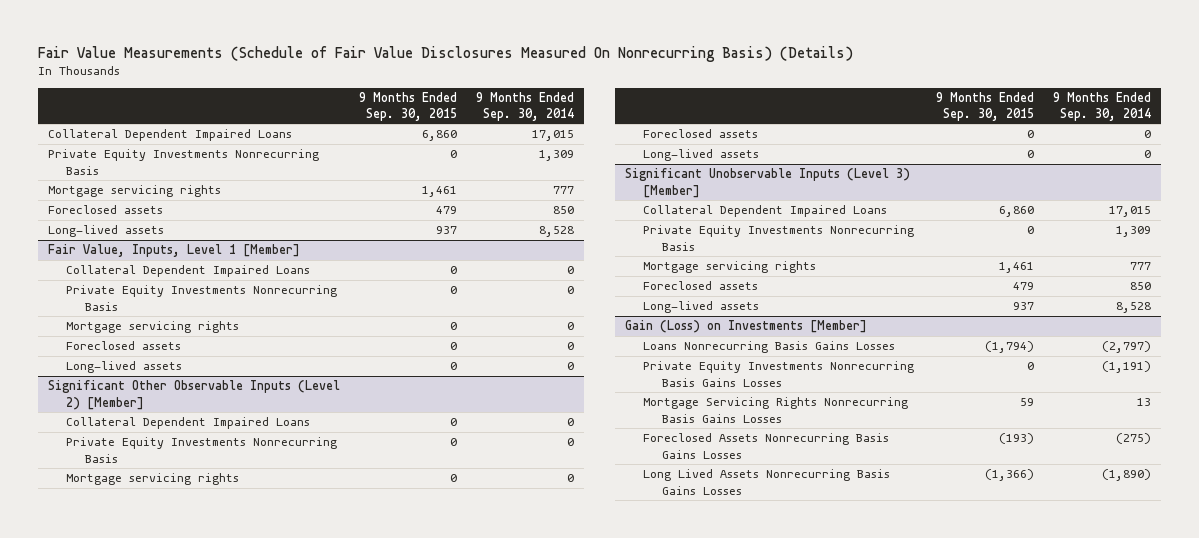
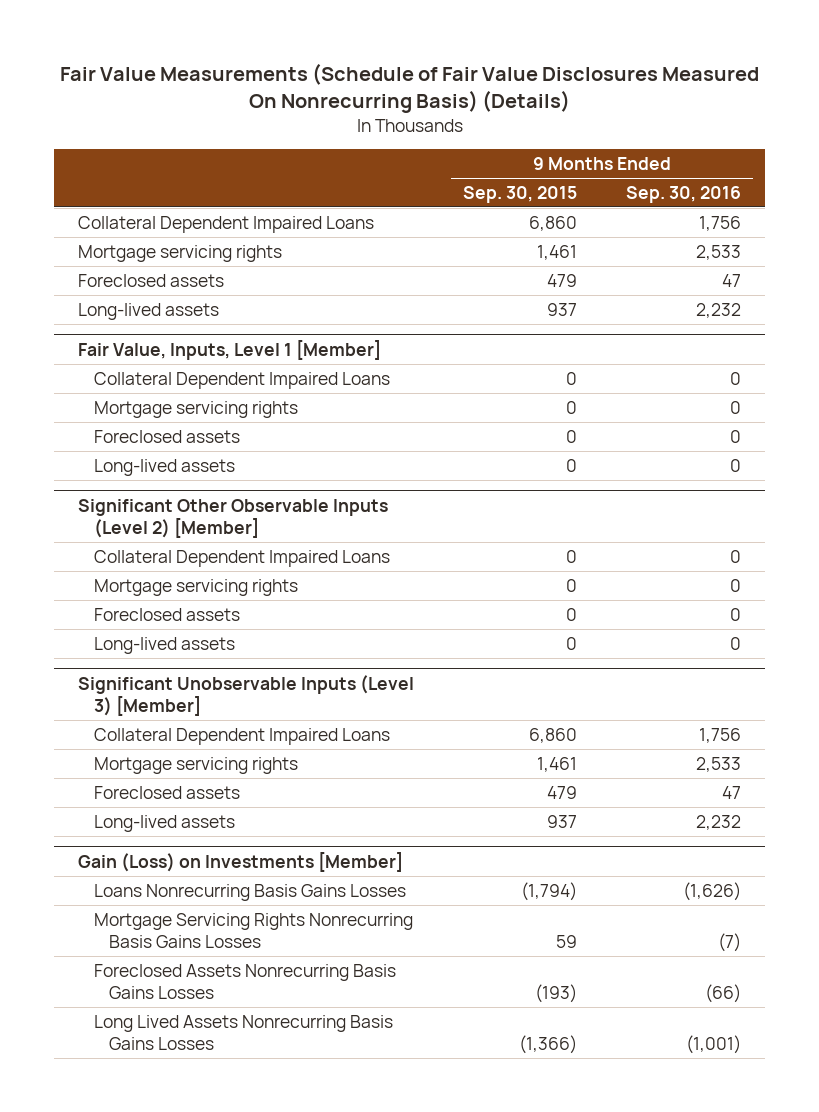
- | 9 Months Ended Sep. 30, 2015 | 9 Months Ended Sep. 30, 2014
+ | 9 Months Ended Sep. 30, 2015 | 9 Months Ended Sep. 30, 2016
- Private Equity Investments Nonrecurring Basis | 0 | 1,309
@ Fair Value, Inputs, Level 1 [Member]
- Private Equity Investments Nonrecurring Basis | 0 | 0
@ Significant Other Observable Inputs (Level 2) [Member]
- Private Equity Investments Nonrecurring Basis | 0 | 0
@ Significant Unobservable Inputs (Level 3) [Member]
- Private Equity Investments Nonrecurring Basis | 0 | 1,309
@ Gain (Loss) on Investments [Member]
- Private Equity Investments Nonrecurring Basis Gains Losses | 0 | (1,191)

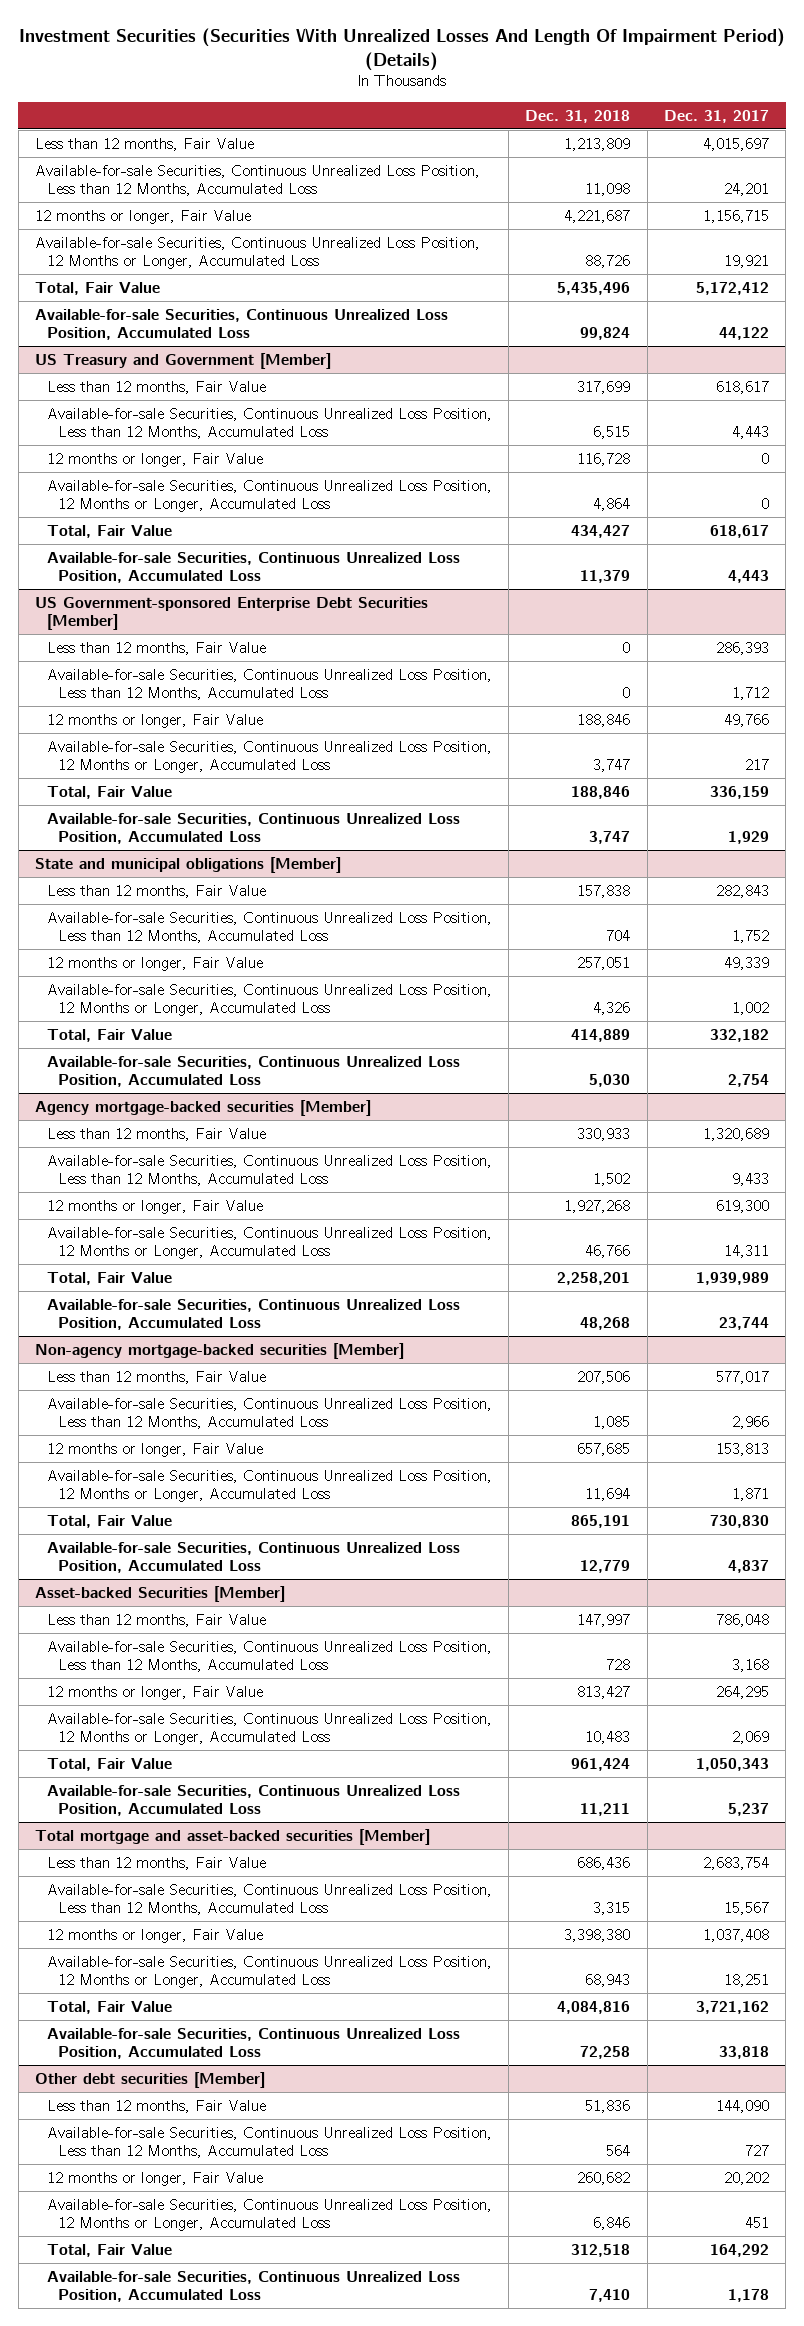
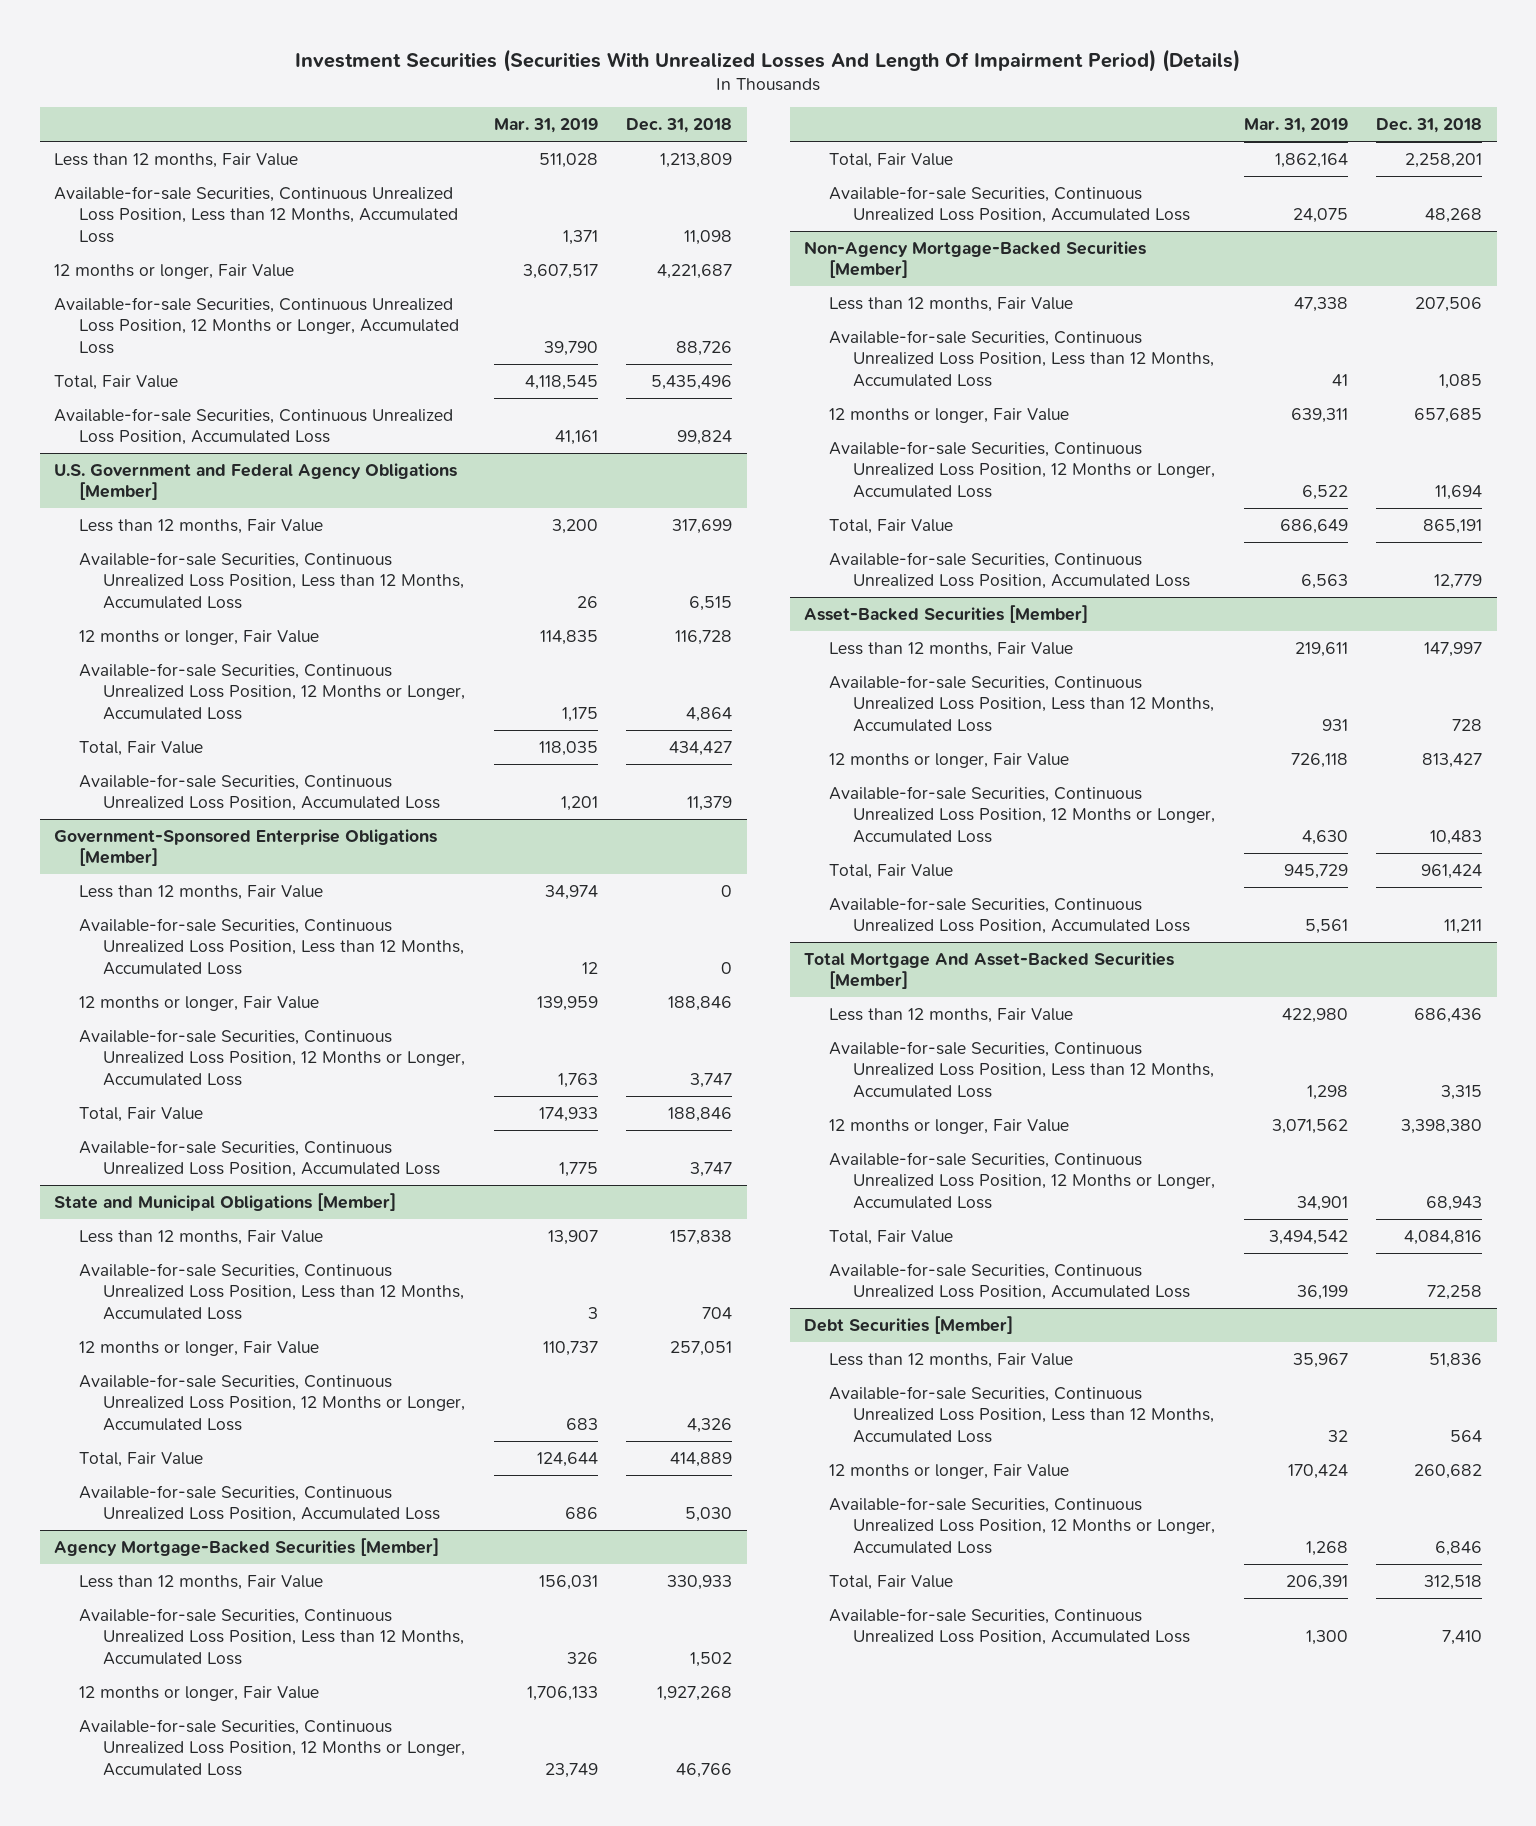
- | Dec. 31, 2018 | Dec. 31, 2017
+ | Mar. 31, 2019 | Dec. 31, 2018
- US Treasury and Government [Member]
+ U.S. Government and Federal Agency Obligations [Member]
- US Government-sponsored Enterprise Debt Securities [Member]
+ Government-Sponsored Enterprise Obligations [Member]
- State and municipal obligations [Member]
+ State and Municipal Obligations [Member]
- Agency mortgage-backed securities [Member]
+ Agency Mortgage-Backed Securities [Member]
- Non-agency mortgage-backed securities [Member]
+ Non-Agency Mortgage-Backed Securities [Member]
- Asset-backed Securities [Member]
+ Asset-Backed Securities [Member]
- Total mortgage and asset-backed securities [Member]
+ Total Mortgage And Asset-Backed Securities [Member]
- Other debt securities [Member]
+ Debt Securities [Member]

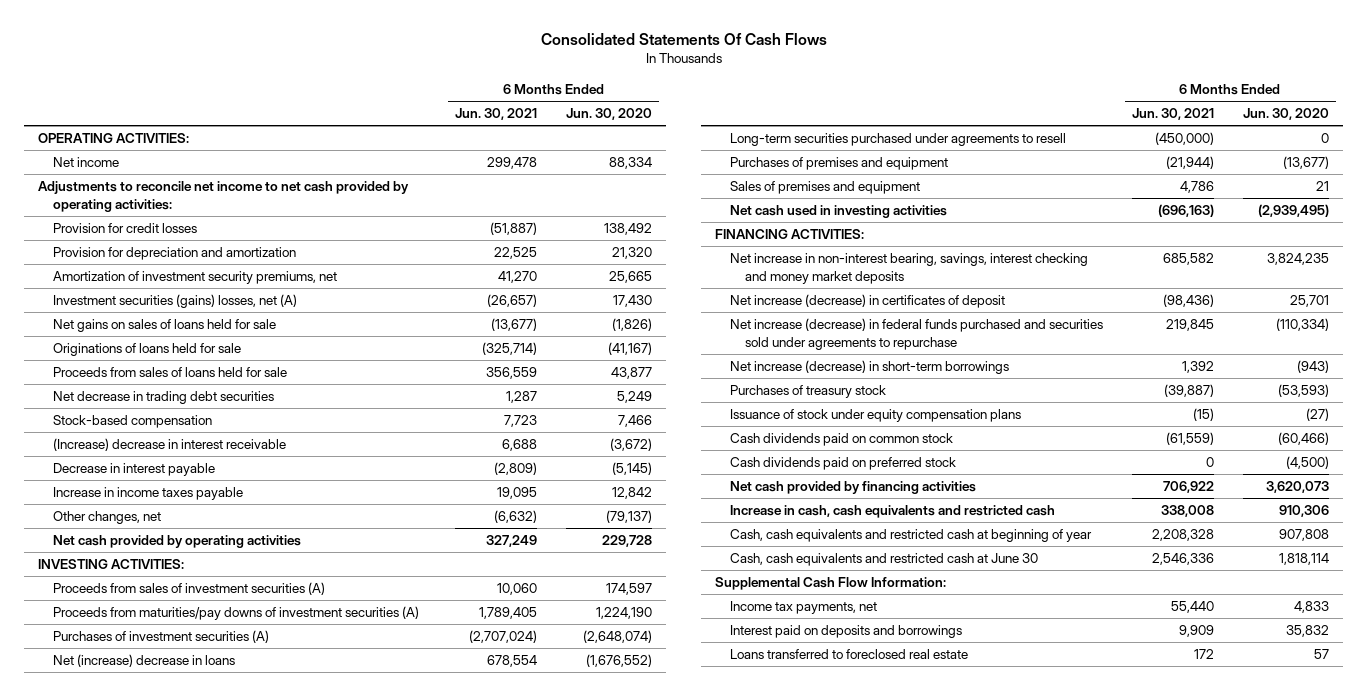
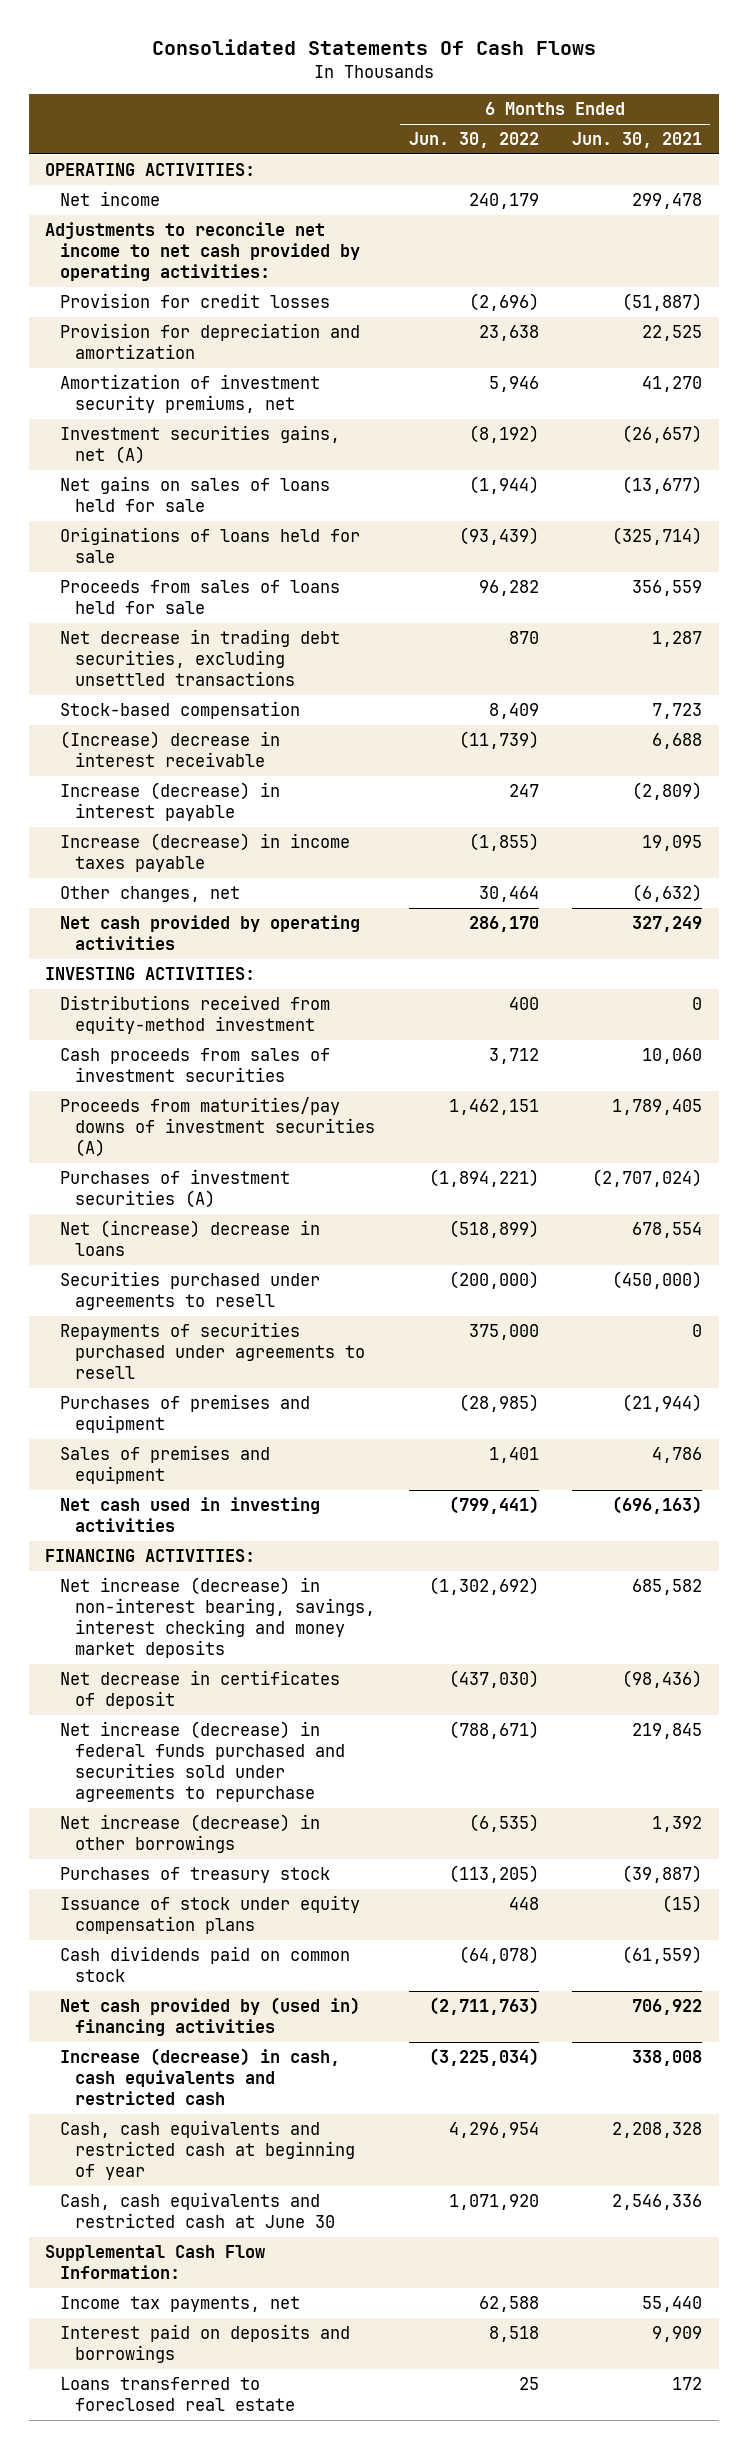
- | 6 Months Ended Jun. 30, 2021 | 6 Months Ended Jun. 30, 2020
+ | 6 Months Ended Jun. 30, 2022 | 6 Months Ended Jun. 30, 2021
- Investment securities (gains) losses, net (A) | (26,657) | 17,430
+ Investment securities gains, net (A) | (8,192) | (26,657)
- Net decrease in trading debt securities | 1,287 | 5,249
+ Net decrease in trading debt securities, excluding unsettled transactions | 870 | 1,287
- Decrease in interest payable | (2,809) | (5,145)
- Increase in income taxes payable | 19,095 | 12,842
+ Increase (decrease) in interest payable | 247 | (2,809)
+ Increase (decrease) in income taxes payable | (1,855) | 19,095
- Proceeds from sales of investment securities (A) | 10,060 | 174,597
+ Distributions received from equity-method investment | 400 | 0
+ Cash proceeds from sales of investment securities | 3,712 | 10,060
- Long-term securities purchased under agreements to resell | (450,000) | 0
+ Securities purchased under agreements to resell | (200,000) | (450,000)
+ Repayments of securities purchased under agreements to resell | 375,000 | 0
- Net increase in non-interest bearing, savings, interest checking and money market deposits | 685,582 | 3,824,235
- Net increase (decrease) in certificates of deposit | (98,436) | 25,701
+ Net increase (decrease) in non-interest bearing, savings, interest checking and money market deposits | (1,302,692) | 685,582
+ Net decrease in certificates of deposit | (437,030) | (98,436)
- Net increase (decrease) in short-term borrowings | 1,392 | (943)
+ Net increase (decrease) in other borrowings | (6,535) | 1,392
- Cash dividends paid on preferred stock | 0 | (4,500)
- Net cash provided by financing activities | 706,922 | 3,620,073
- Increase in cash, cash equivalents and restricted cash | 338,008 | 910,306
+ Net cash provided by (used in) financing activities | (2,711,763) | 706,922
+ Increase (decrease) in cash, cash equivalents and restricted cash | (3,225,034) | 338,008

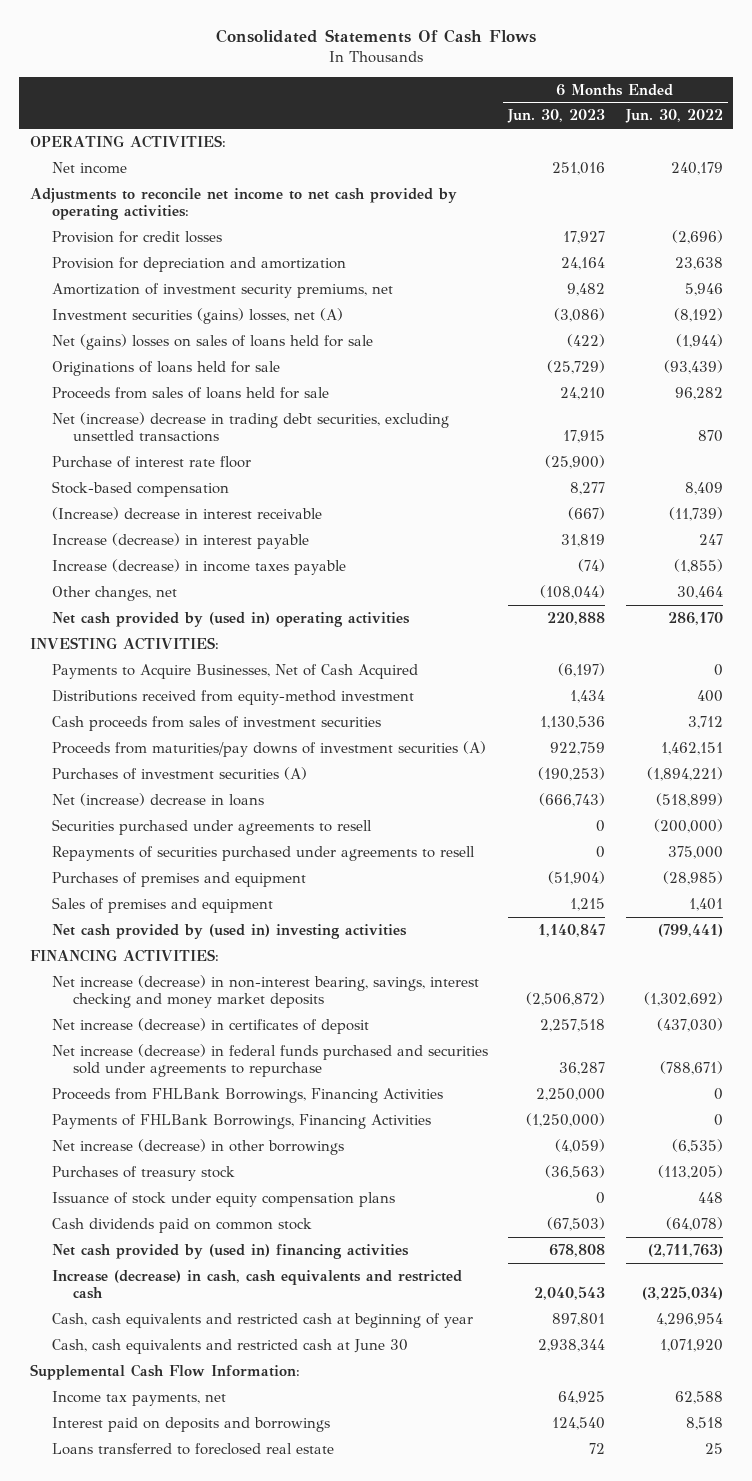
- | 6 Months Ended Jun. 30, 2022 | 6 Months Ended Jun. 30, 2021
+ | 6 Months Ended Jun. 30, 2023 | 6 Months Ended Jun. 30, 2022
- Investment securities gains, net (A) | (8,192) | (26,657)
- Net gains on sales of loans held for sale | (1,944) | (13,677)
+ Investment securities (gains) losses, net (A) | (3,086) | (8,192)
+ Net (gains) losses on sales of loans held for sale | (422) | (1,944)
- Net decrease in trading debt securities, excluding unsettled transactions | 870 | 1,287
+ Net (increase) decrease in trading debt securities, excluding unsettled transactions | 17,915 | 870
+ Purchase of interest rate floor | (25,900) |
- Net cash provided by operating activities | 286,170 | 327,249
+ Net cash provided by (used in) operating activities | 220,888 | 286,170
+ Payments to Acquire Businesses, Net of Cash Acquired | (6,197) | 0
- Net cash used in investing activities | (799,441) | (696,163)
+ Net cash provided by (used in) investing activities | 1,140,847 | (799,441)
- Net decrease in certificates of deposit | (437,030) | (98,436)
+ Net increase (decrease) in certificates of deposit | 2,257,518 | (437,030)
+ Proceeds from FHLBank Borrowings, Financing Activities | 2,250,000 | 0
+ Payments of FHLBank Borrowings, Financing Activities | (1,250,000) | 0

